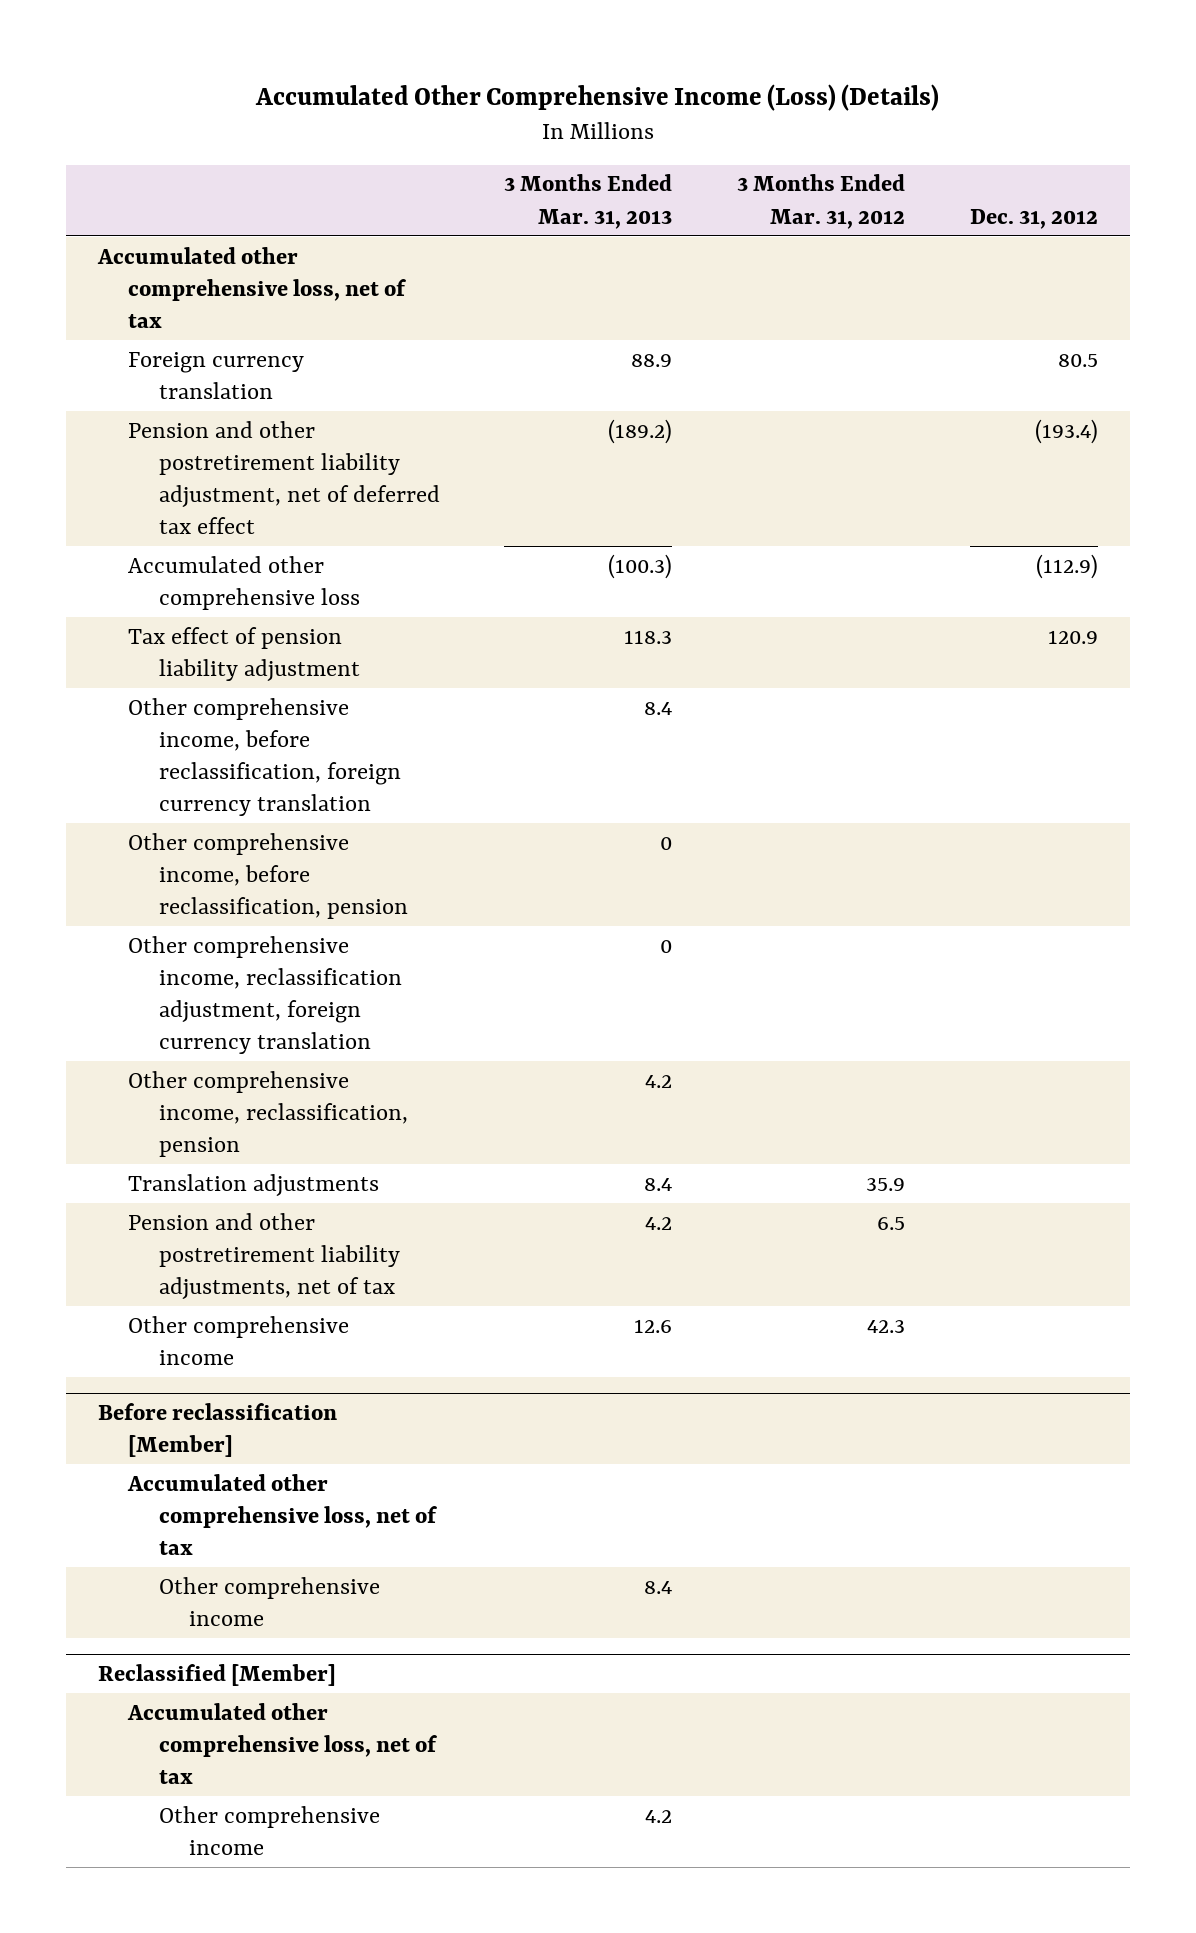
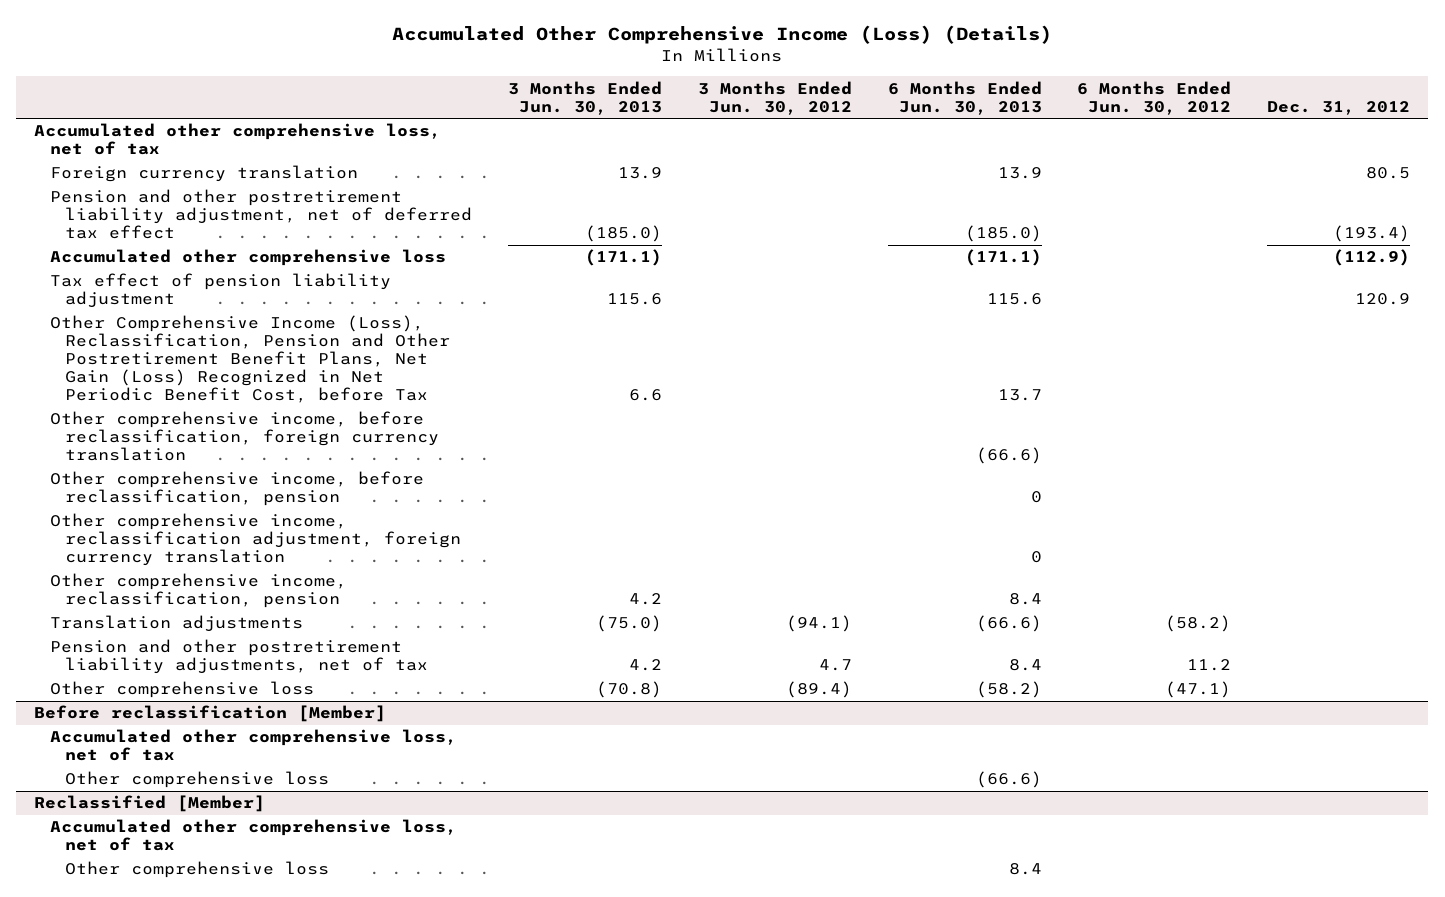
- | 3 Months Ended Mar. 31, 2013 | 3 Months Ended Mar. 31, 2012 | Dec. 31, 2012
+ | 3 Months Ended Jun. 30, 2013 | 3 Months Ended Jun. 30, 2012 | 6 Months Ended Jun. 30, 2013 | 6 Months Ended Jun. 30, 2012 | Dec. 31, 2012
+ Other Comprehensive Income (Loss), Reclassification, Pension and Other Postretirement Benefit Plans, Net Gain (Loss) Recognized in Net Periodic Benefit Cost, before Tax | 6.6 | | 13.7 | |
- Other comprehensive income | 12.6 | 42.3 |
+ Other comprehensive loss | (70.8) | (89.4) | (58.2) | (47.1) |
@ Before reclassification [Member]
- Other comprehensive income | 8.4 | |
+ Other comprehensive loss | | | (66.6) | |
@ Reclassified [Member]
- Other comprehensive income | 4.2 | |
+ Other comprehensive loss | | | 8.4 | |

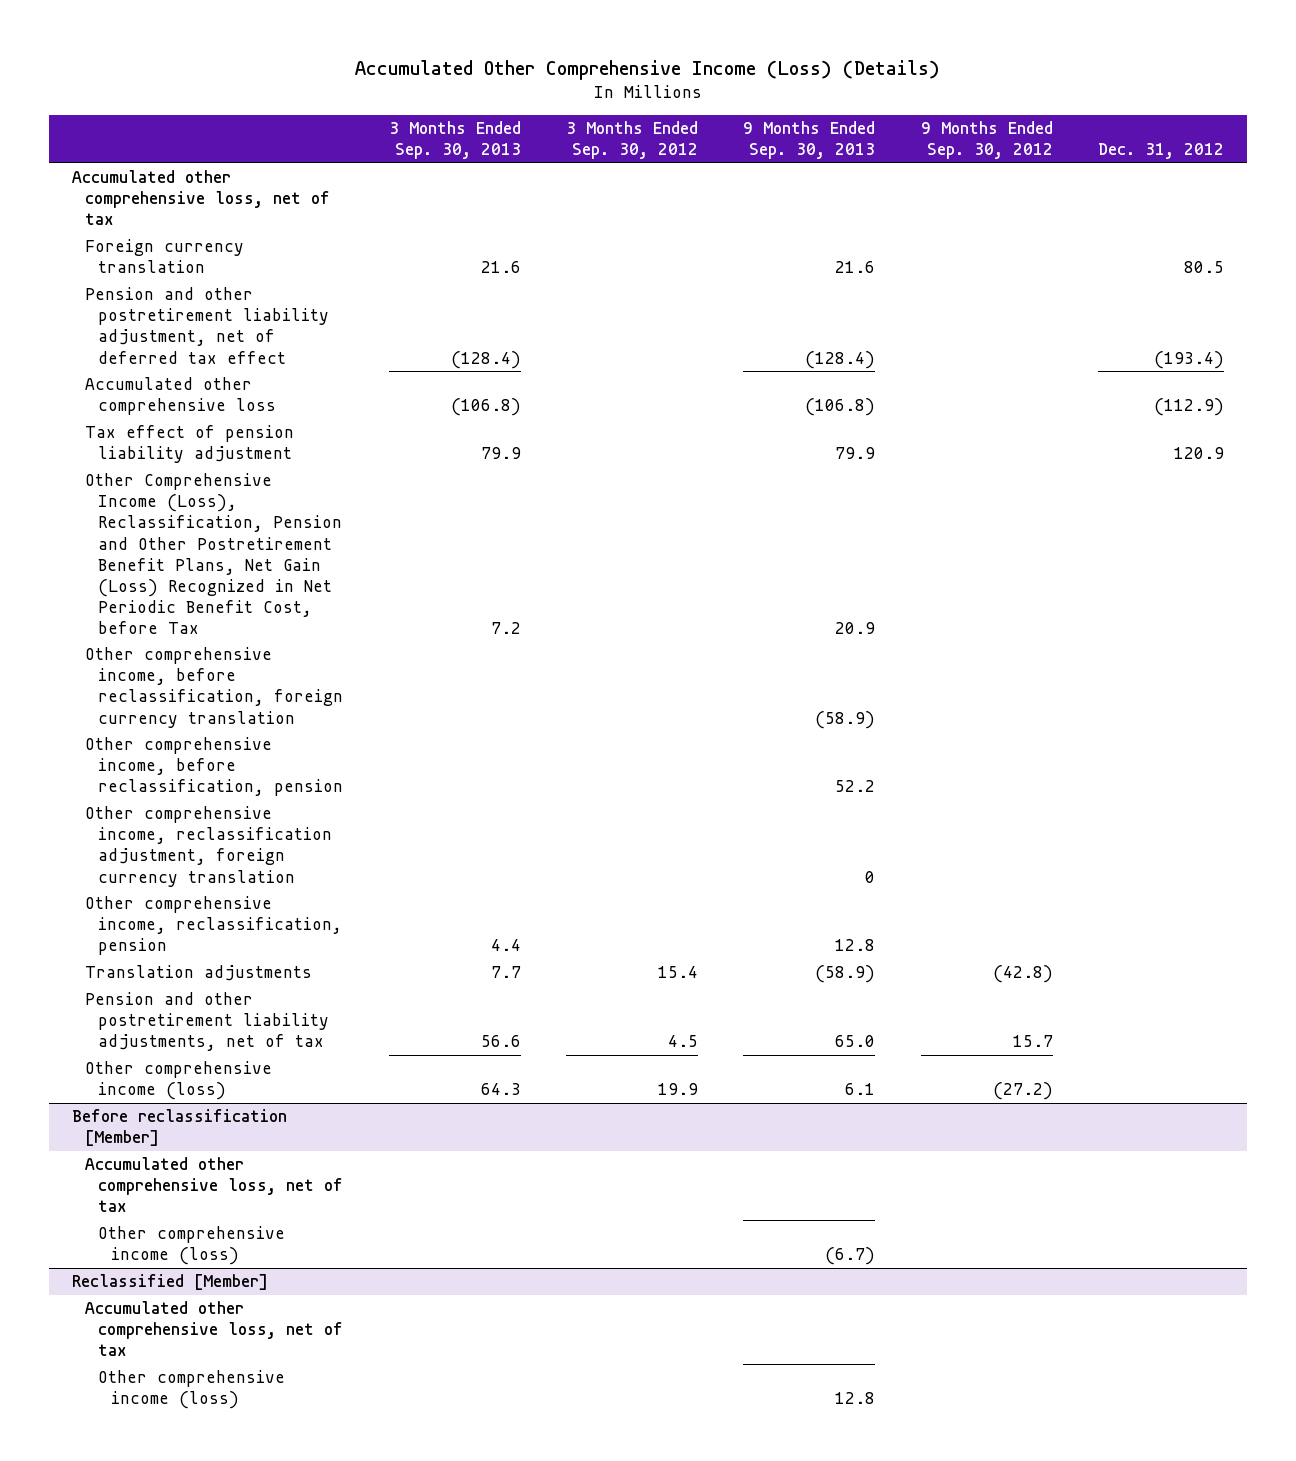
- | 3 Months Ended Jun. 30, 2013 | 3 Months Ended Jun. 30, 2012 | 6 Months Ended Jun. 30, 2013 | 6 Months Ended Jun. 30, 2012 | Dec. 31, 2012
+ | 3 Months Ended Sep. 30, 2013 | 3 Months Ended Sep. 30, 2012 | 9 Months Ended Sep. 30, 2013 | 9 Months Ended Sep. 30, 2012 | Dec. 31, 2012
- Other comprehensive loss | (70.8) | (89.4) | (58.2) | (47.1) |
+ Other comprehensive income (loss) | 64.3 | 19.9 | 6.1 | (27.2) |
@ Before reclassification [Member]
- Other comprehensive loss | | | (66.6) | |
+ Other comprehensive income (loss) | | | (6.7) | |
@ Reclassified [Member]
- Other comprehensive loss | | | 8.4 | |
+ Other comprehensive income (loss) | | | 12.8 | |

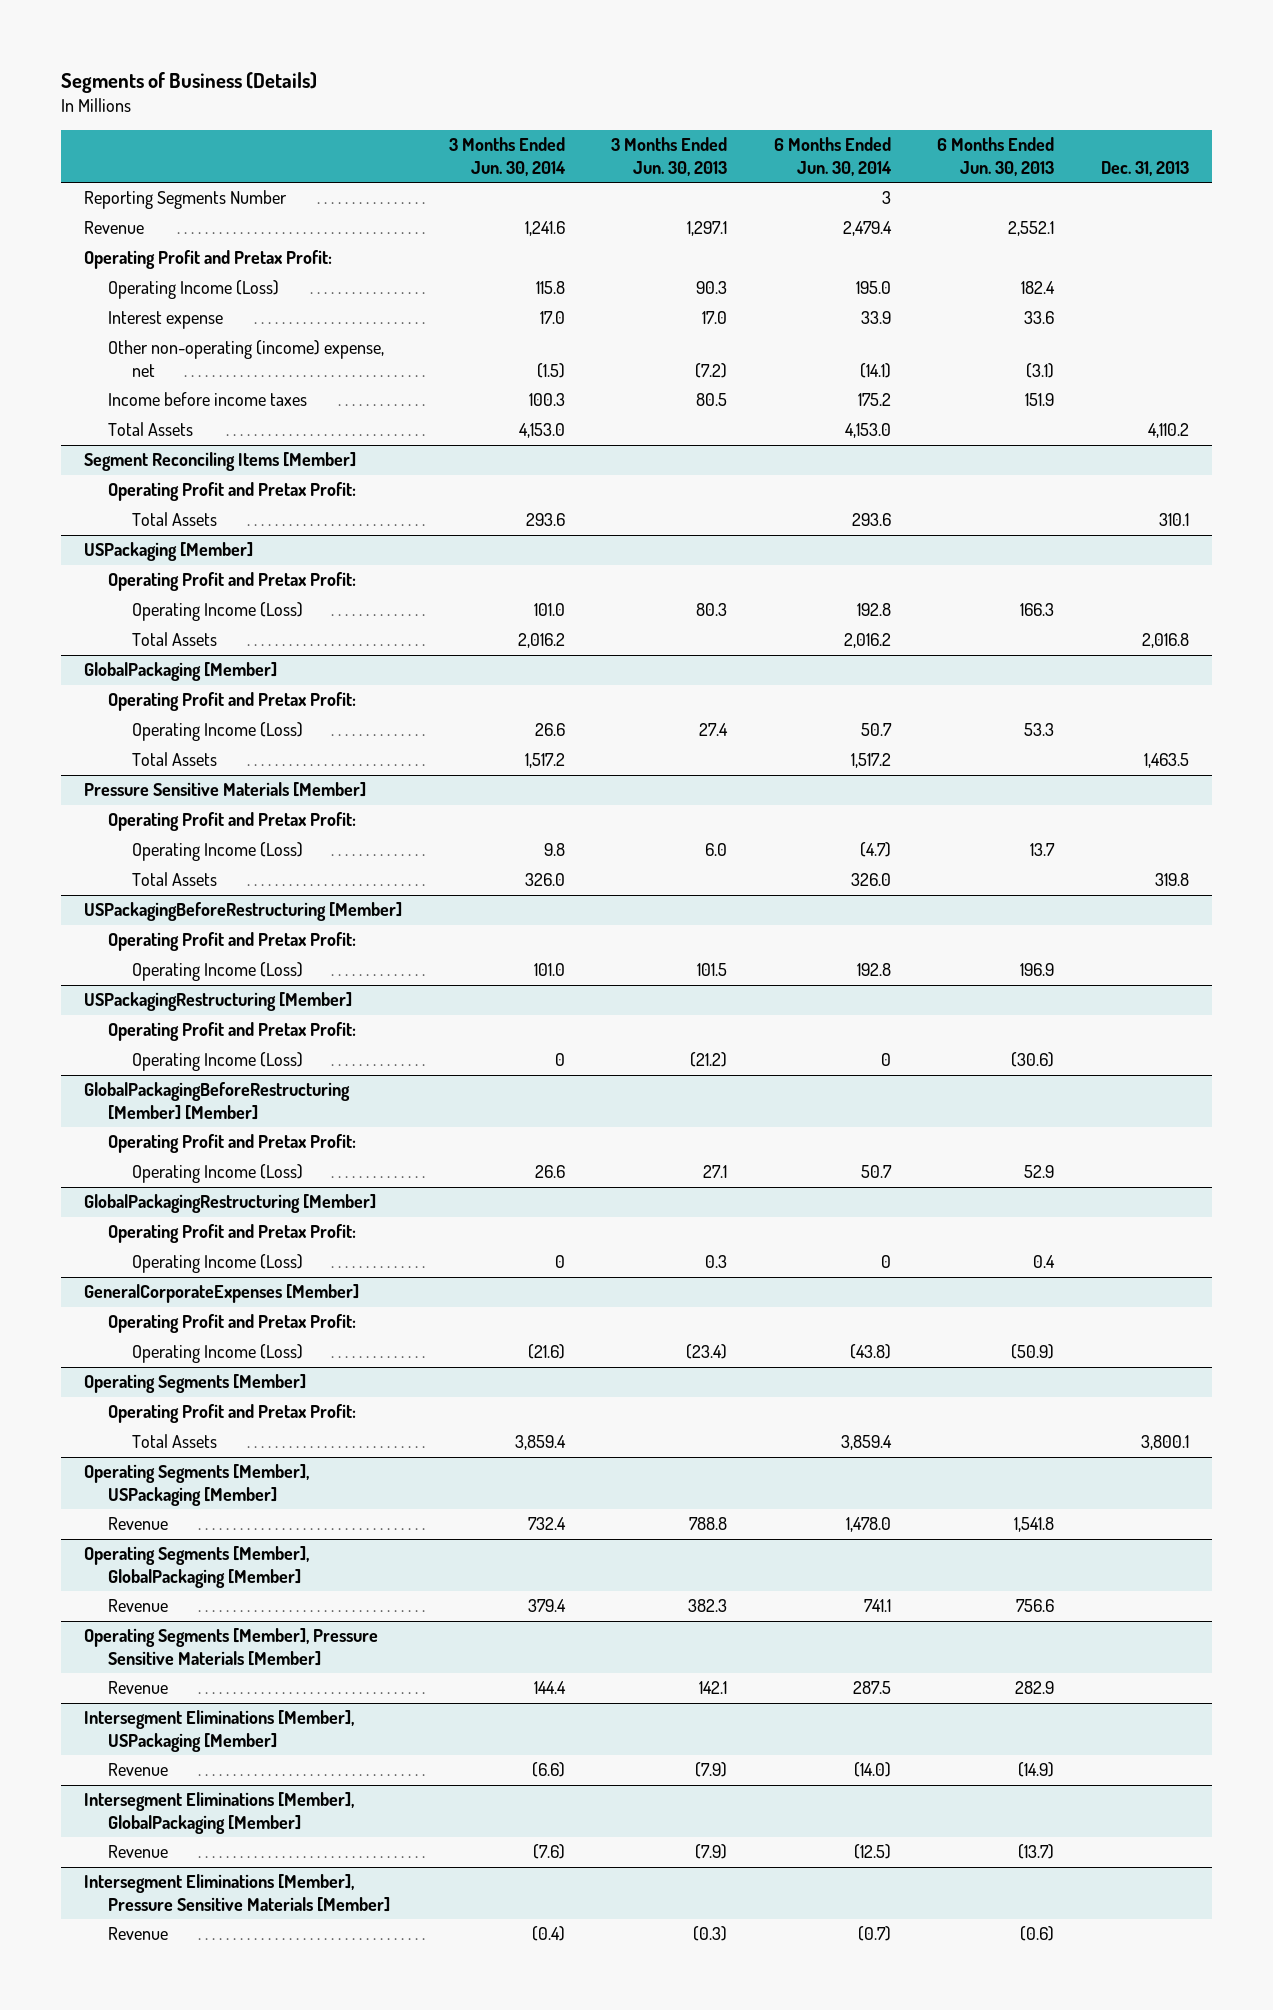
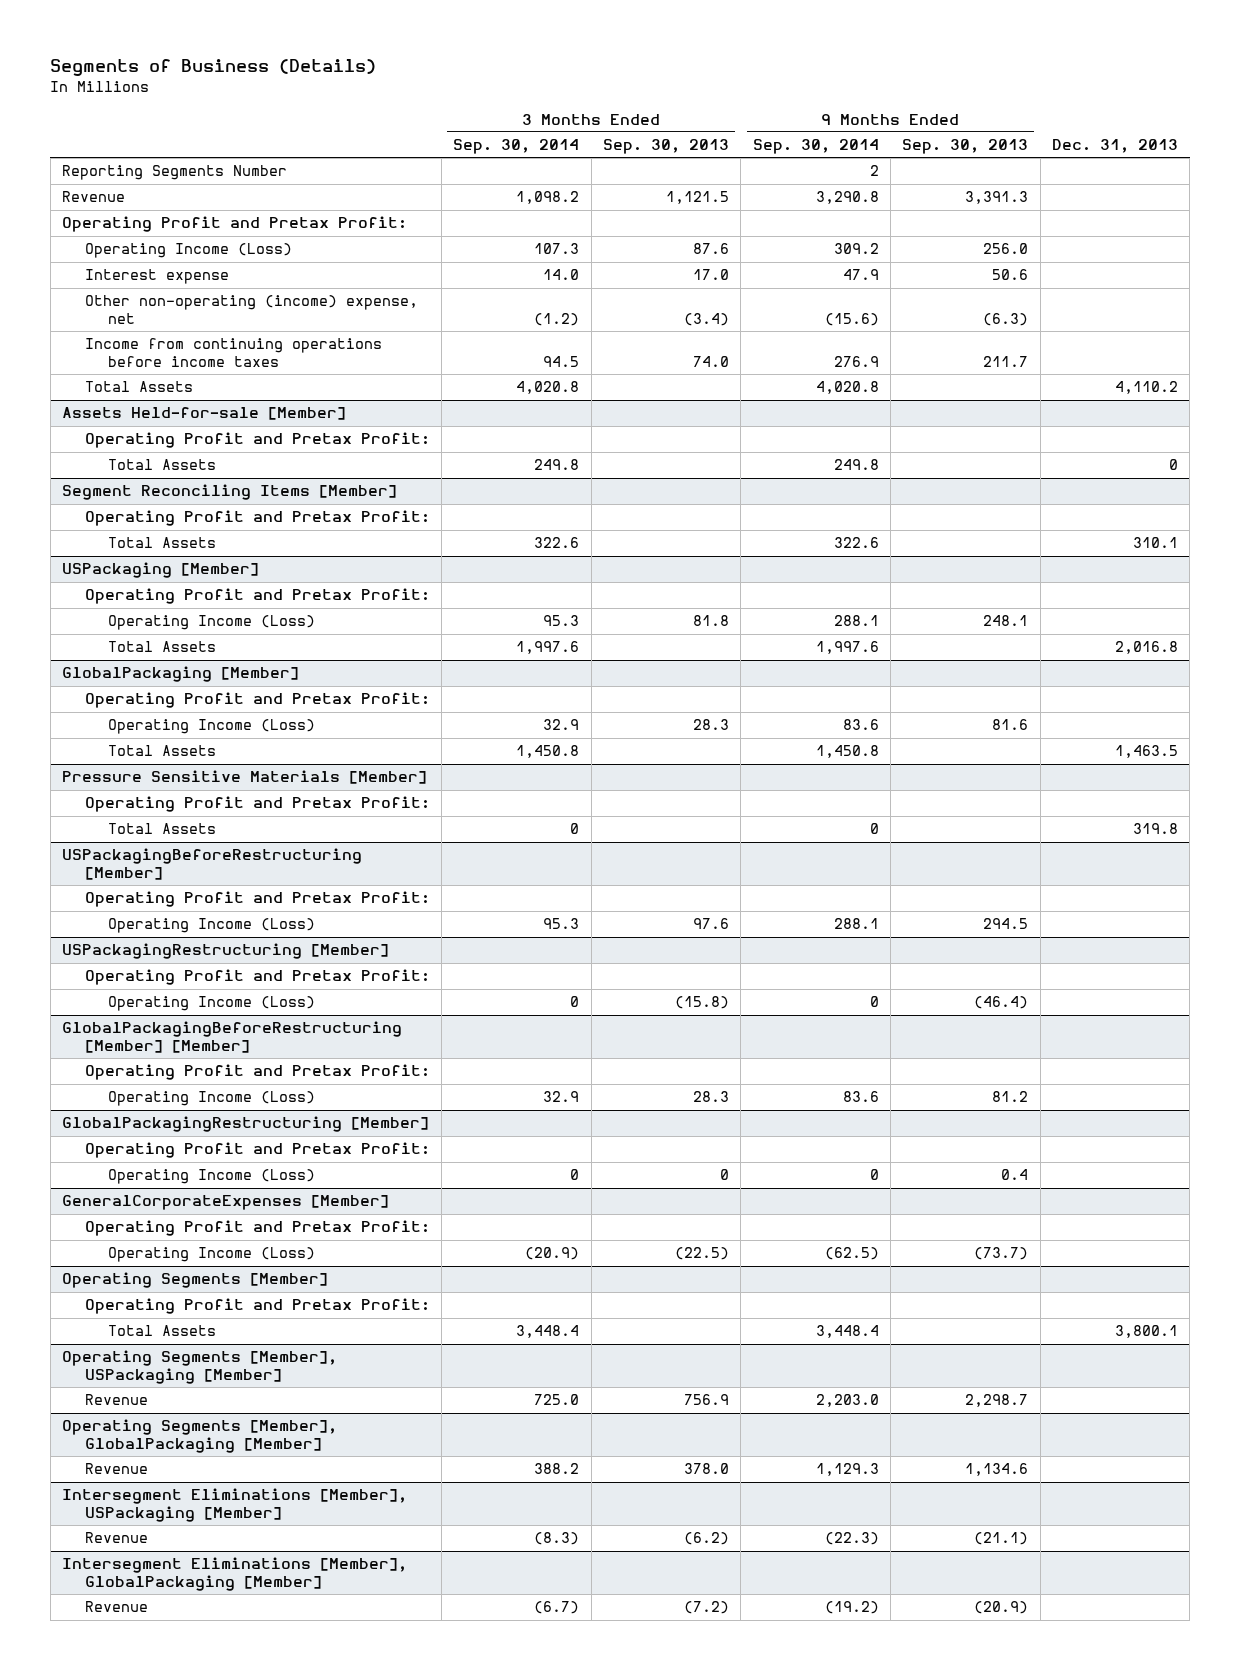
- | 3 Months Ended Jun. 30, 2014 | 3 Months Ended Jun. 30, 2013 | 6 Months Ended Jun. 30, 2014 | 6 Months Ended Jun. 30, 2013 | Dec. 31, 2013
+ | 3 Months Ended Sep. 30, 2014 | 3 Months Ended Sep. 30, 2013 | 9 Months Ended Sep. 30, 2014 | 9 Months Ended Sep. 30, 2013 | Dec. 31, 2013
- Income before income taxes | 100.3 | 80.5 | 175.2 | 151.9 |
+ Income from continuing operations before income taxes | 94.5 | 74.0 | 276.9 | 211.7 |
+ Assets Held-for-sale [Member]
+ Operating Profit and Pretax Profit:
+ Total Assets | 249.8 | | 249.8 | | 0
@ Pressure Sensitive Materials [Member]
- Operating Income (Loss) | 9.8 | 6.0 | (4.7) | 13.7 |
- Operating Segments [Member], Pressure Sensitive Materials [Member]
- Revenue | 144.4 | 142.1 | 287.5 | 282.9 |
- Intersegment Eliminations [Member], Pressure Sensitive Materials [Member]
- Revenue | (0.4) | (0.3) | (0.7) | (0.6) |

